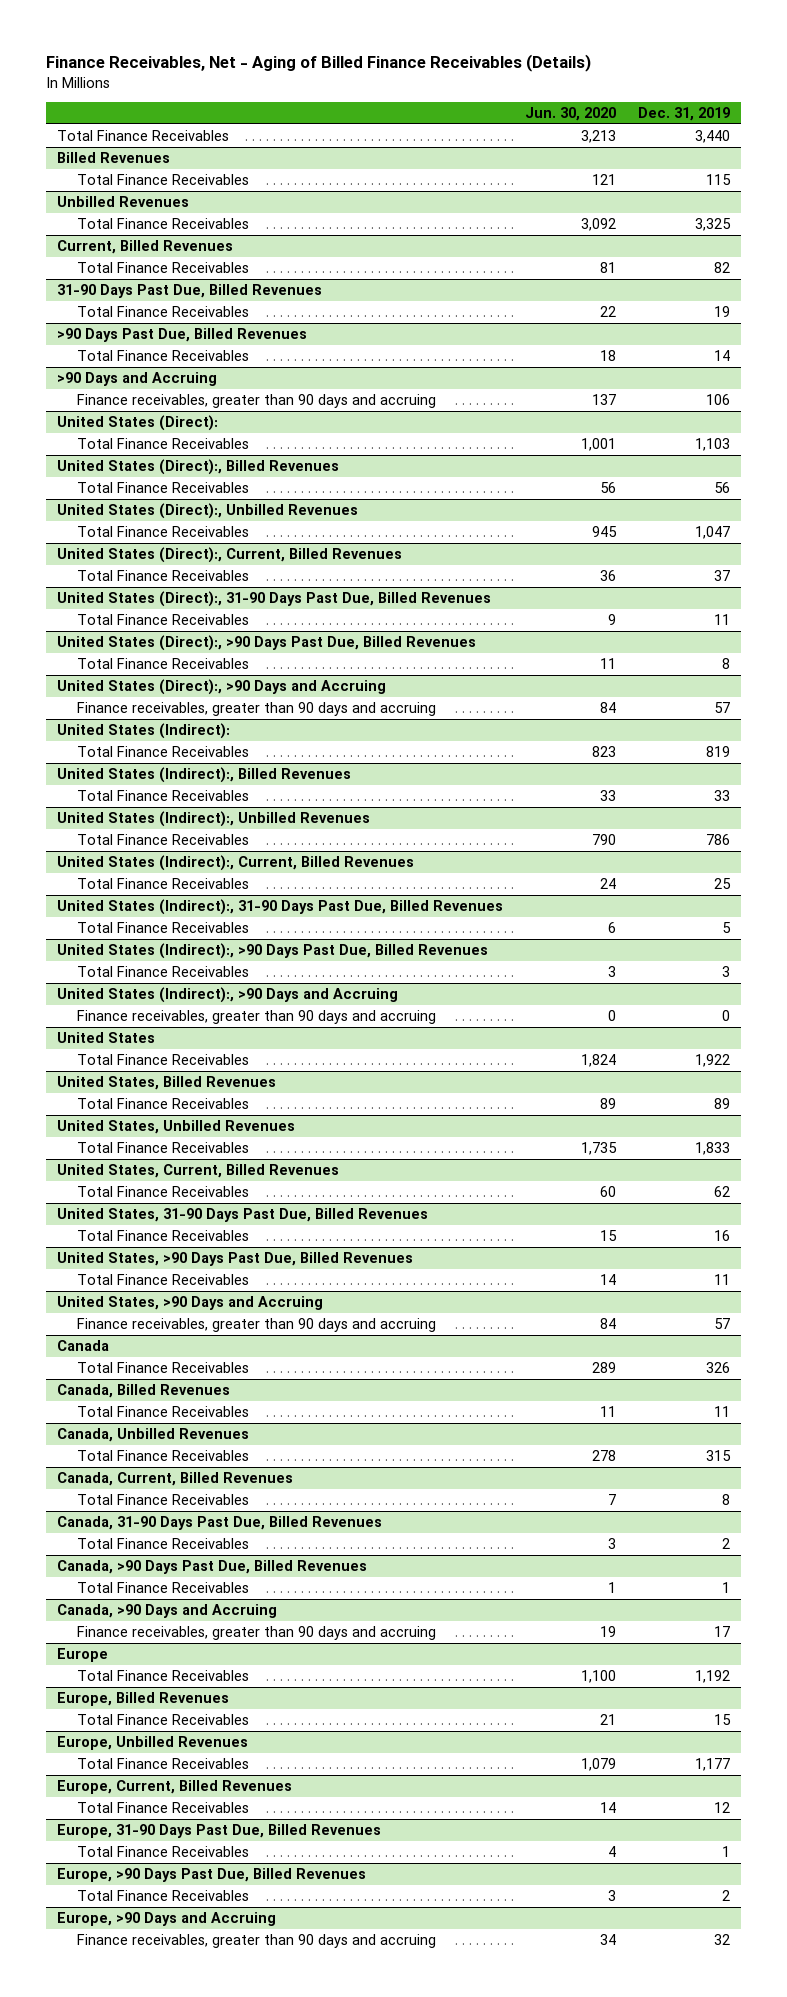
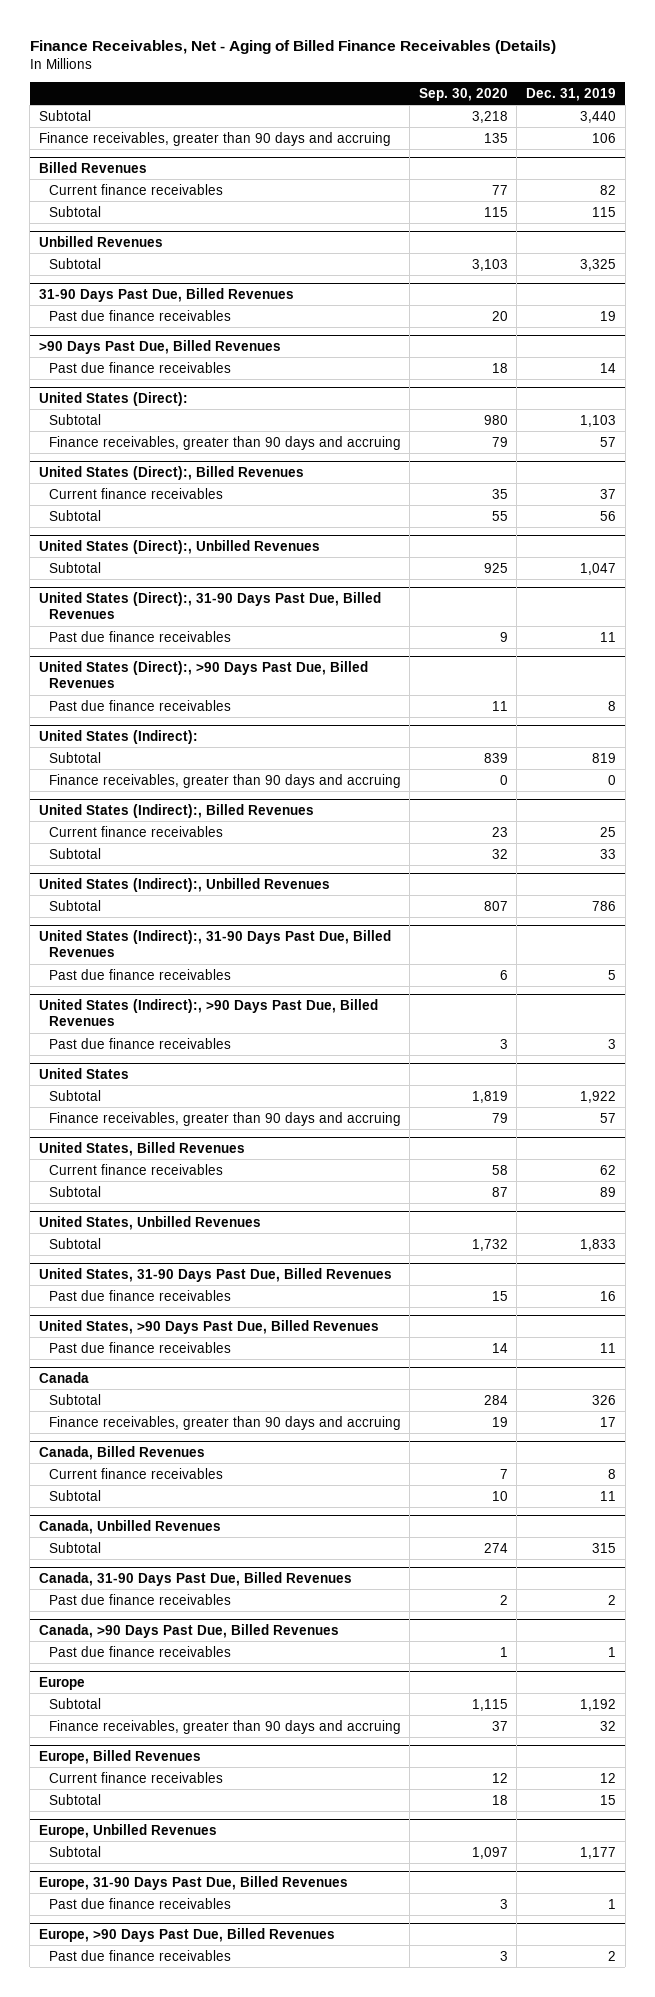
- | Jun. 30, 2020 | Dec. 31, 2019
+ | Sep. 30, 2020 | Dec. 31, 2019
- Total Finance Receivables | 3,213 | 3,440
+ Subtotal | 3,218 | 3,440
+ Finance receivables, greater than 90 days and accruing | 135 | 106
@ Billed Revenues
- Total Finance Receivables | 121 | 115
+ Current finance receivables | 77 | 82
+ Subtotal | 115 | 115
@ Unbilled Revenues
- Total Finance Receivables | 3,092 | 3,325
- Current, Billed Revenues
- Total Finance Receivables | 81 | 82
@ Unbilled Revenues
+ Subtotal | 3,103 | 3,325
@ 31-90 Days Past Due, Billed Revenues
- Total Finance Receivables | 22 | 19
+ Past due finance receivables | 20 | 19
@ >90 Days Past Due, Billed Revenues
- Total Finance Receivables | 18 | 14
- >90 Days and Accruing
- Finance receivables, greater than 90 days and accruing | 137 | 106
@ >90 Days Past Due, Billed Revenues
+ Past due finance receivables | 18 | 14
@ United States (Direct):
- Total Finance Receivables | 1,001 | 1,103
+ Subtotal | 980 | 1,103
+ Finance receivables, greater than 90 days and accruing | 79 | 57
@ United States (Direct):, Billed Revenues
- Total Finance Receivables | 56 | 56
+ Current finance receivables | 35 | 37
+ Subtotal | 55 | 56
@ United States (Direct):, Unbilled Revenues
- Total Finance Receivables | 945 | 1,047
- United States (Direct):, Current, Billed Revenues
- Total Finance Receivables | 36 | 37
@ United States (Direct):, Unbilled Revenues
+ Subtotal | 925 | 1,047
@ United States (Direct):, 31-90 Days Past Due, Billed Revenues
- Total Finance Receivables | 9 | 11
+ Past due finance receivables | 9 | 11
@ United States (Direct):, >90 Days Past Due, Billed Revenues
- Total Finance Receivables | 11 | 8
- United States (Direct):, >90 Days and Accruing
- Finance receivables, greater than 90 days and accruing | 84 | 57
@ United States (Direct):, >90 Days Past Due, Billed Revenues
+ Past due finance receivables | 11 | 8
@ United States (Indirect):
- Total Finance Receivables | 823 | 819
+ Subtotal | 839 | 819
+ Finance receivables, greater than 90 days and accruing | 0 | 0
@ United States (Indirect):, Billed Revenues
- Total Finance Receivables | 33 | 33
+ Current finance receivables | 23 | 25
+ Subtotal | 32 | 33
@ United States (Indirect):, Unbilled Revenues
- Total Finance Receivables | 790 | 786
- United States (Indirect):, Current, Billed Revenues
- Total Finance Receivables | 24 | 25
@ United States (Indirect):, Unbilled Revenues
+ Subtotal | 807 | 786
@ United States (Indirect):, 31-90 Days Past Due, Billed Revenues
- Total Finance Receivables | 6 | 5
+ Past due finance receivables | 6 | 5
@ United States (Indirect):, >90 Days Past Due, Billed Revenues
- Total Finance Receivables | 3 | 3
- United States (Indirect):, >90 Days and Accruing
- Finance receivables, greater than 90 days and accruing | 0 | 0
@ United States (Indirect):, >90 Days Past Due, Billed Revenues
+ Past due finance receivables | 3 | 3
@ United States
- Total Finance Receivables | 1,824 | 1,922
+ Subtotal | 1,819 | 1,922
+ Finance receivables, greater than 90 days and accruing | 79 | 57
@ United States, Billed Revenues
- Total Finance Receivables | 89 | 89
+ Current finance receivables | 58 | 62
+ Subtotal | 87 | 89
@ United States, Unbilled Revenues
- Total Finance Receivables | 1,735 | 1,833
- United States, Current, Billed Revenues
- Total Finance Receivables | 60 | 62
@ United States, Unbilled Revenues
+ Subtotal | 1,732 | 1,833
@ United States, 31-90 Days Past Due, Billed Revenues
- Total Finance Receivables | 15 | 16
+ Past due finance receivables | 15 | 16
@ United States, >90 Days Past Due, Billed Revenues
- Total Finance Receivables | 14 | 11
- United States, >90 Days and Accruing
- Finance receivables, greater than 90 days and accruing | 84 | 57
@ United States, >90 Days Past Due, Billed Revenues
+ Past due finance receivables | 14 | 11
@ Canada
- Total Finance Receivables | 289 | 326
+ Subtotal | 284 | 326
+ Finance receivables, greater than 90 days and accruing | 19 | 17
@ Canada, Billed Revenues
- Total Finance Receivables | 11 | 11
+ Current finance receivables | 7 | 8
+ Subtotal | 10 | 11
@ Canada, Unbilled Revenues
- Total Finance Receivables | 278 | 315
- Canada, Current, Billed Revenues
- Total Finance Receivables | 7 | 8
@ Canada, Unbilled Revenues
+ Subtotal | 274 | 315
@ Canada, 31-90 Days Past Due, Billed Revenues
- Total Finance Receivables | 3 | 2
+ Past due finance receivables | 2 | 2
@ Canada, >90 Days Past Due, Billed Revenues
- Total Finance Receivables | 1 | 1
- Canada, >90 Days and Accruing
- Finance receivables, greater than 90 days and accruing | 19 | 17
@ Canada, >90 Days Past Due, Billed Revenues
+ Past due finance receivables | 1 | 1
@ Europe
- Total Finance Receivables | 1,100 | 1,192
+ Subtotal | 1,115 | 1,192
+ Finance receivables, greater than 90 days and accruing | 37 | 32
@ Europe, Billed Revenues
- Total Finance Receivables | 21 | 15
+ Current finance receivables | 12 | 12
+ Subtotal | 18 | 15
@ Europe, Unbilled Revenues
- Total Finance Receivables | 1,079 | 1,177
- Europe, Current, Billed Revenues
- Total Finance Receivables | 14 | 12
@ Europe, Unbilled Revenues
+ Subtotal | 1,097 | 1,177
@ Europe, 31-90 Days Past Due, Billed Revenues
- Total Finance Receivables | 4 | 1
+ Past due finance receivables | 3 | 1
@ Europe, >90 Days Past Due, Billed Revenues
- Total Finance Receivables | 3 | 2
- Europe, >90 Days and Accruing
- Finance receivables, greater than 90 days and accruing | 34 | 32
@ Europe, >90 Days Past Due, Billed Revenues
+ Past due finance receivables | 3 | 2

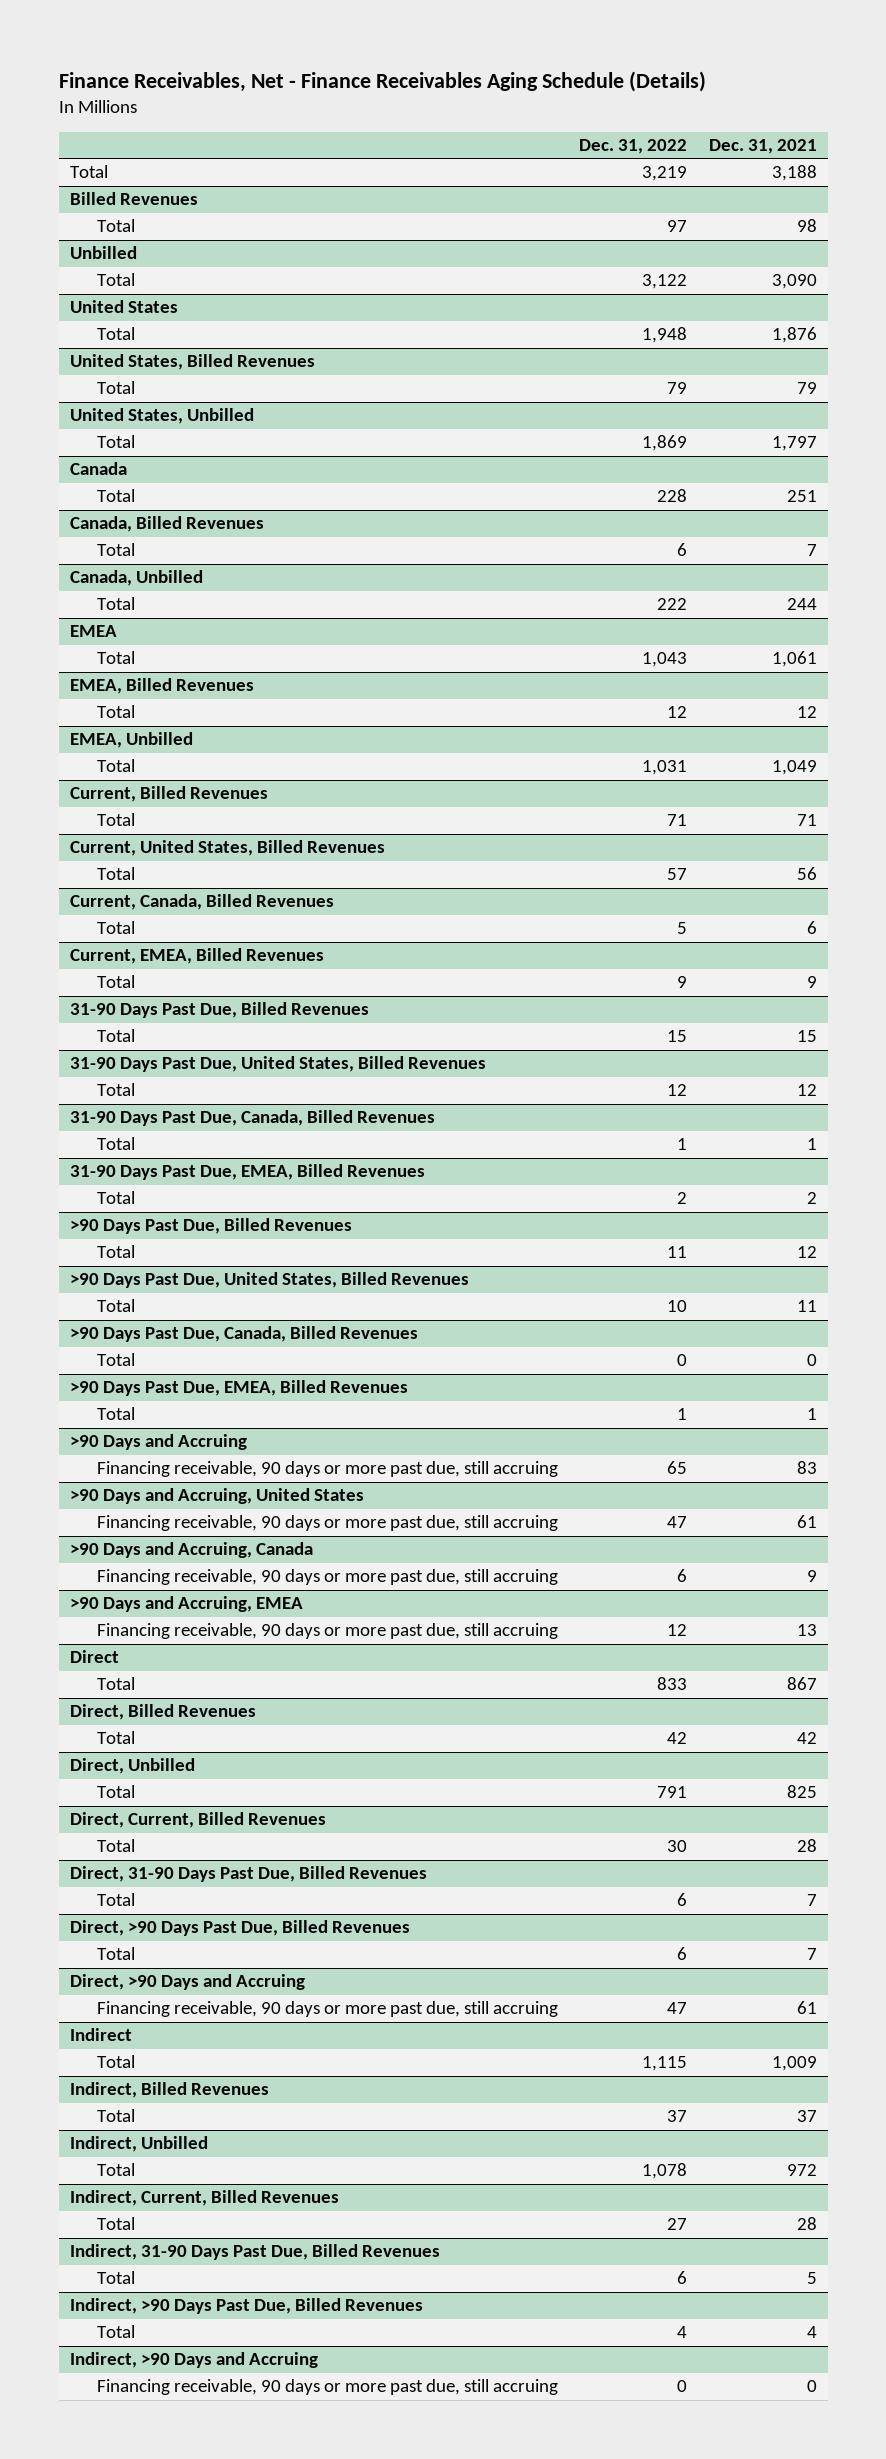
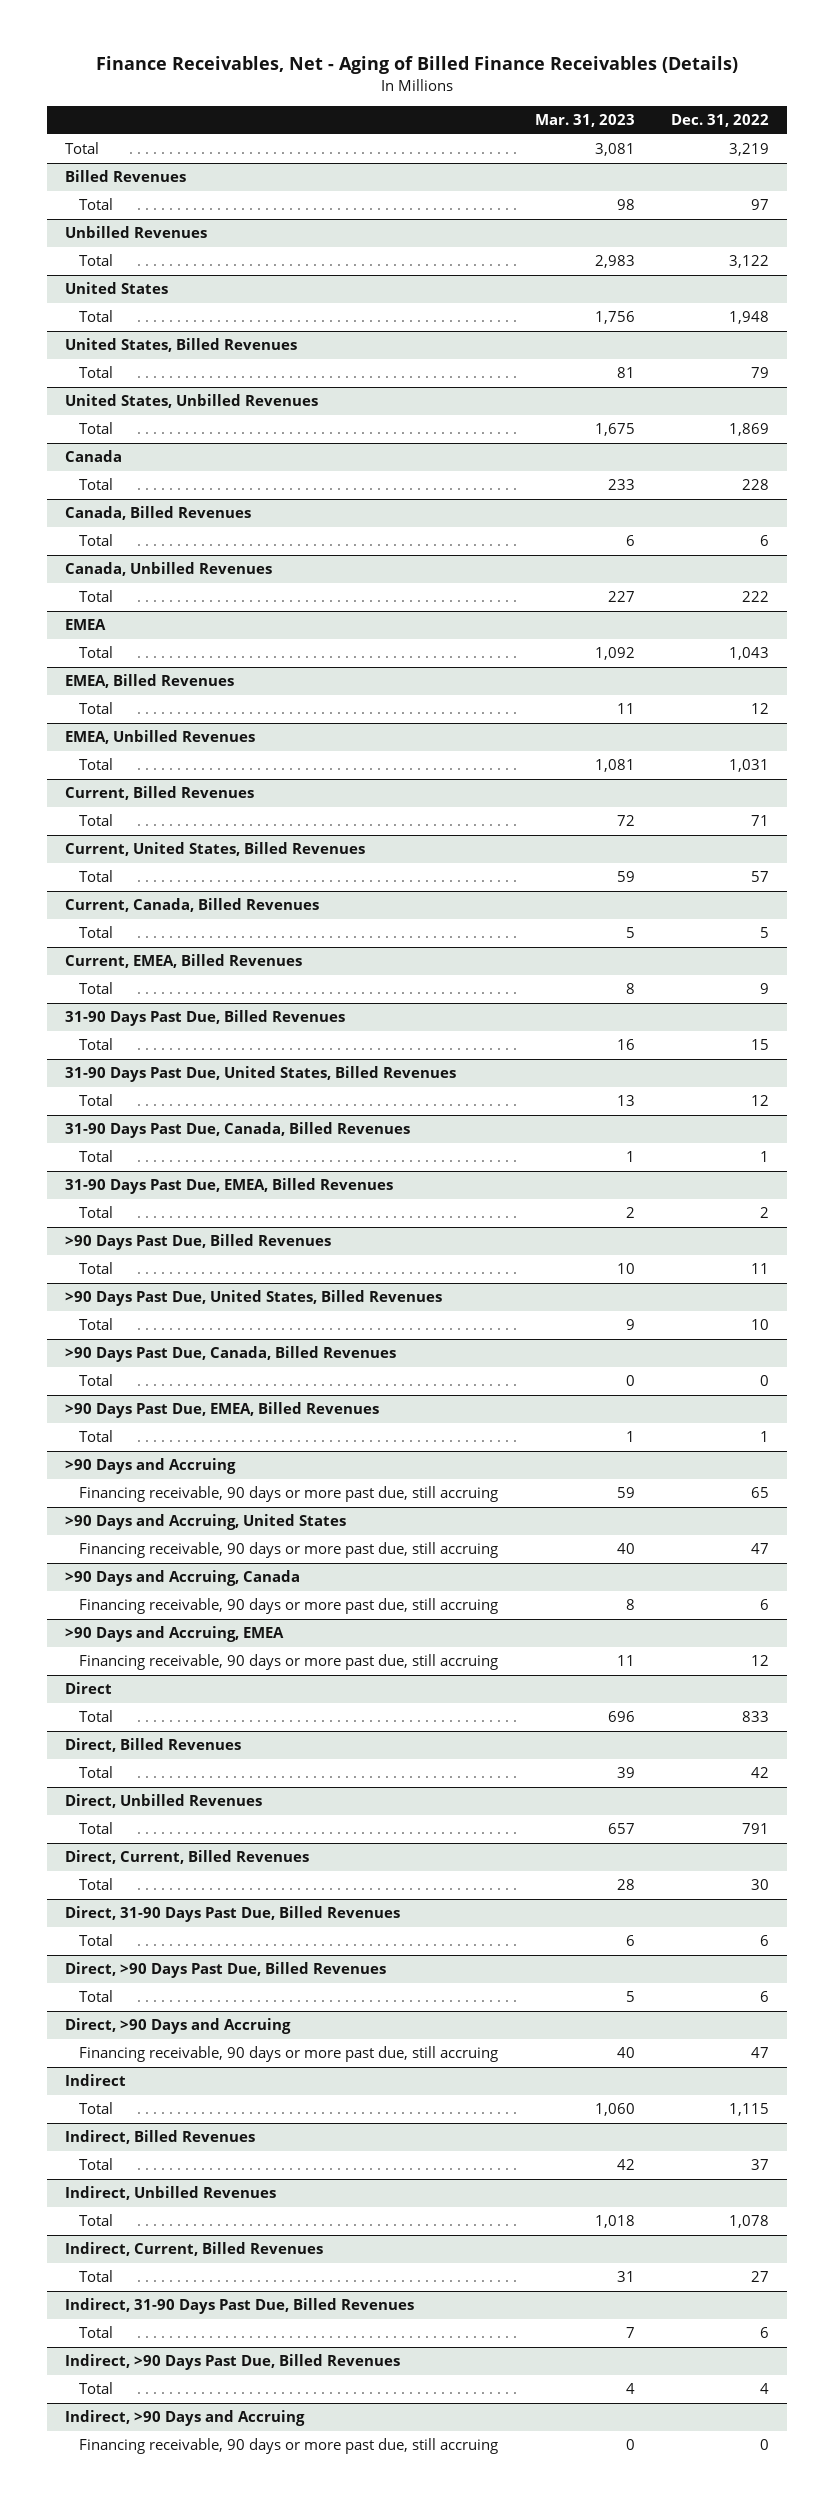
- Finance Receivables, Net - Finance Receivables Aging Schedule (Details)
+ Finance Receivables, Net - Aging of Billed Finance Receivables (Details)
- | Dec. 31, 2022 | Dec. 31, 2021
+ | Mar. 31, 2023 | Dec. 31, 2022
- Unbilled
+ Unbilled Revenues
- United States, Unbilled
+ United States, Unbilled Revenues
- Canada, Unbilled
+ Canada, Unbilled Revenues
- EMEA, Unbilled
+ EMEA, Unbilled Revenues
- Direct, Unbilled
+ Direct, Unbilled Revenues
- Indirect, Unbilled
+ Indirect, Unbilled Revenues

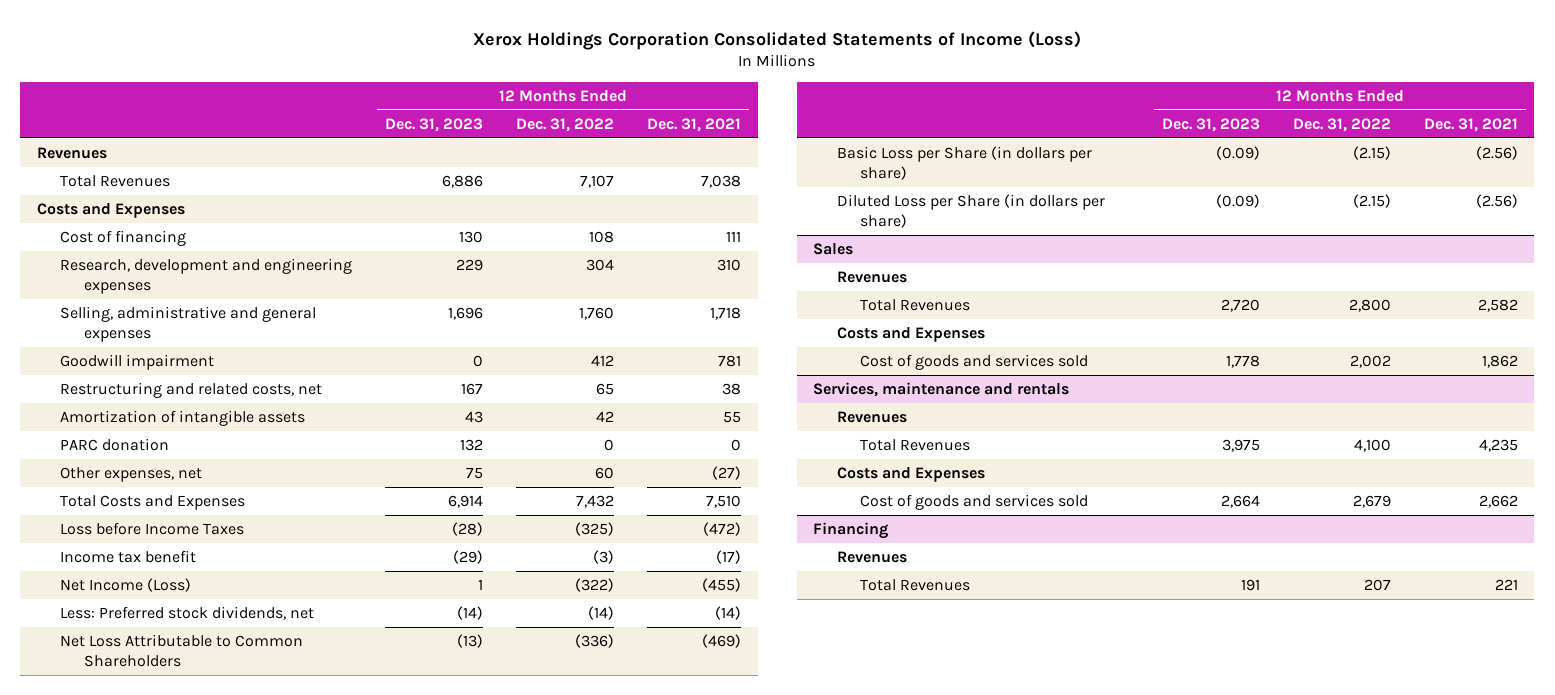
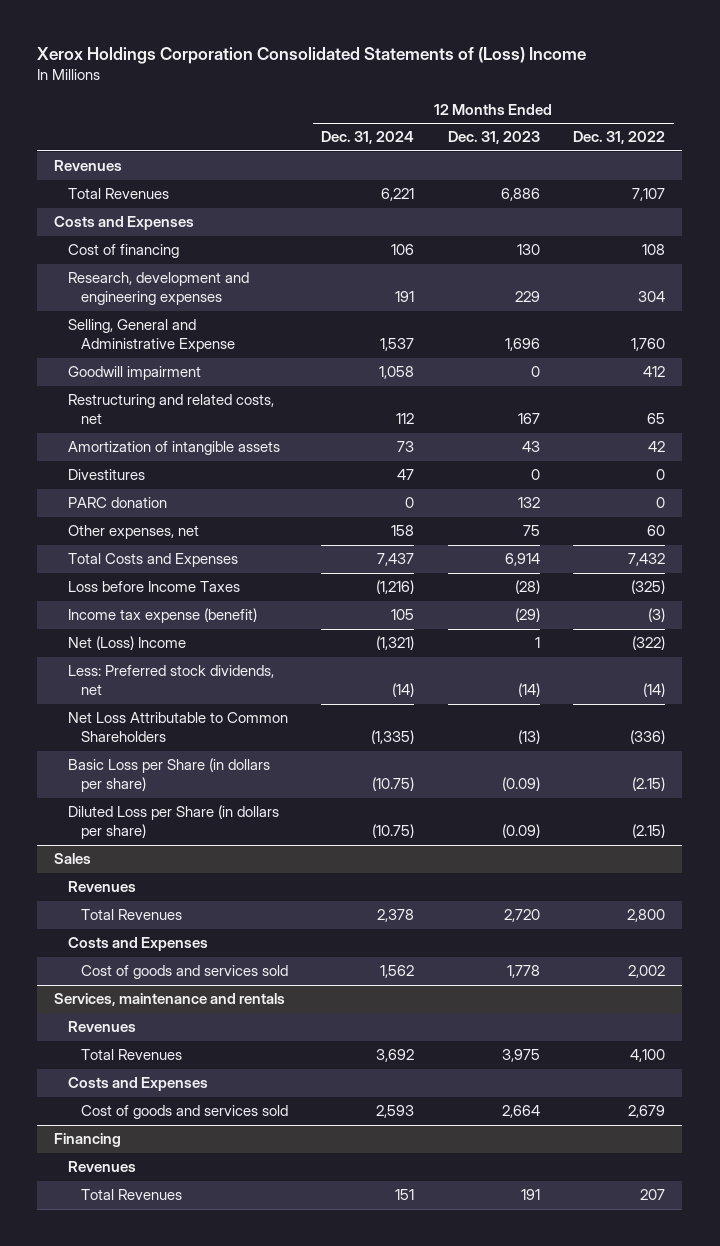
- Xerox Holdings Corporation Consolidated Statements of Income (Loss)
+ Xerox Holdings Corporation Consolidated Statements of (Loss) Income
- | 12 Months Ended Dec. 31, 2023 | 12 Months Ended Dec. 31, 2022 | 12 Months Ended Dec. 31, 2021
+ | 12 Months Ended Dec. 31, 2024 | 12 Months Ended Dec. 31, 2023 | 12 Months Ended Dec. 31, 2022
- Selling, administrative and general expenses | 1,696 | 1,760 | 1,718
+ Selling, General and Administrative Expense | 1,537 | 1,696 | 1,760
+ Divestitures | 47 | 0 | 0
- Income tax benefit | (29) | (3) | (17)
- Net Income (Loss) | 1 | (322) | (455)
+ Income tax expense (benefit) | 105 | (29) | (3)
+ Net (Loss) Income | (1,321) | 1 | (322)

